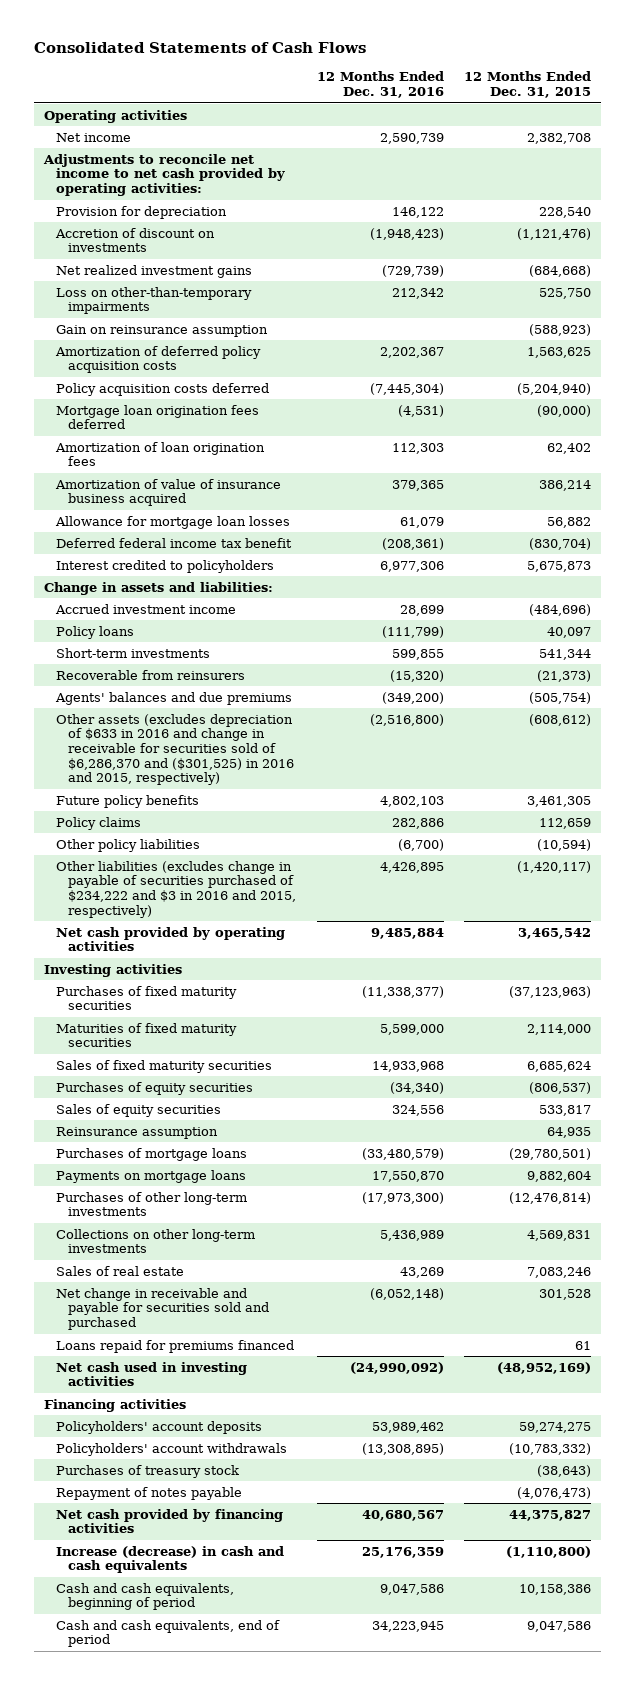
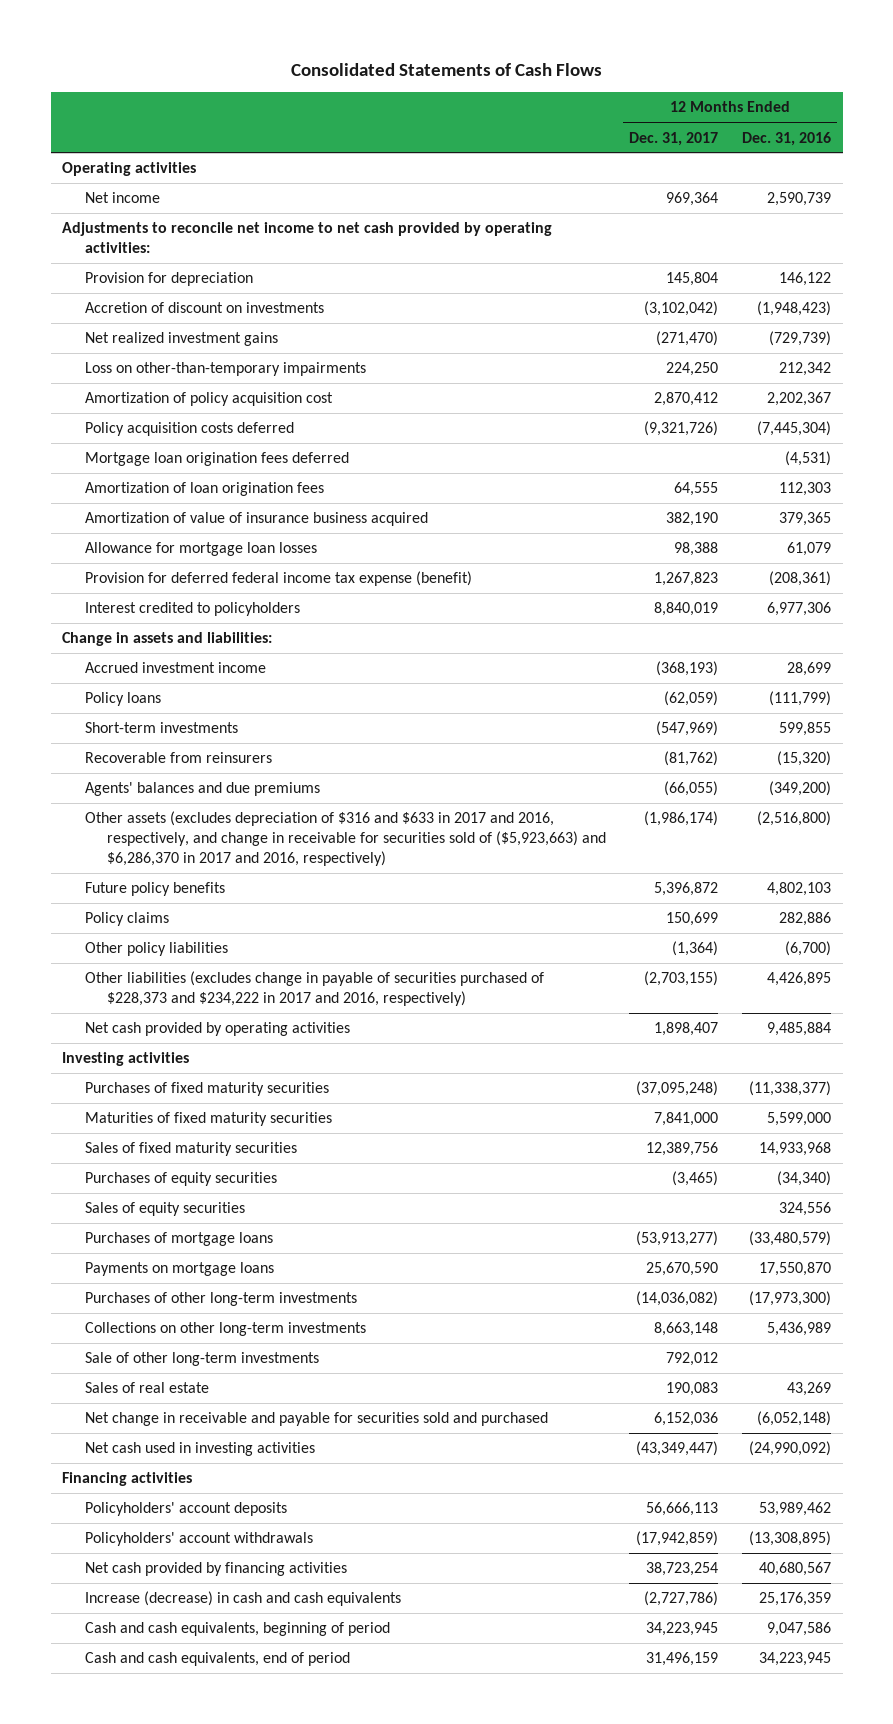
- | 12 Months Ended Dec. 31, 2016 | 12 Months Ended Dec. 31, 2015
+ | 12 Months Ended Dec. 31, 2017 | 12 Months Ended Dec. 31, 2016
- Gain on reinsurance assumption | | (588,923)
- Amortization of deferred policy acquisition costs | 2,202,367 | 1,563,625
+ Amortization of policy acquisition cost | 2,870,412 | 2,202,367
- Deferred federal income tax benefit | (208,361) | (830,704)
+ Provision for deferred federal income tax expense (benefit) | 1,267,823 | (208,361)
- Other assets (excludes depreciation of $633 in 2016 and change in receivable for securities sold of $6,286,370 and ($301,525) in 2016 and 2015, respectively) | (2,516,800) | (608,612)
+ Other assets (excludes depreciation of $316 and $633 in 2017 and 2016, respectively, and change in receivable for securities sold of ($5,923,663) and $6,286,370 in 2017 and 2016, respectively) | (1,986,174) | (2,516,800)
- Other liabilities (excludes change in payable of securities purchased of $234,222 and $3 in 2016 and 2015, respectively) | 4,426,895 | (1,420,117)
+ Other liabilities (excludes change in payable of securities purchased of $228,373 and $234,222 in 2017 and 2016, respectively) | (2,703,155) | 4,426,895
- Reinsurance assumption | | 64,935
+ Sale of other long-term investments | 792,012 |
- Loans repaid for premiums financed | | 61
- Purchases of treasury stock | | (38,643)
- Repayment of notes payable | | (4,076,473)

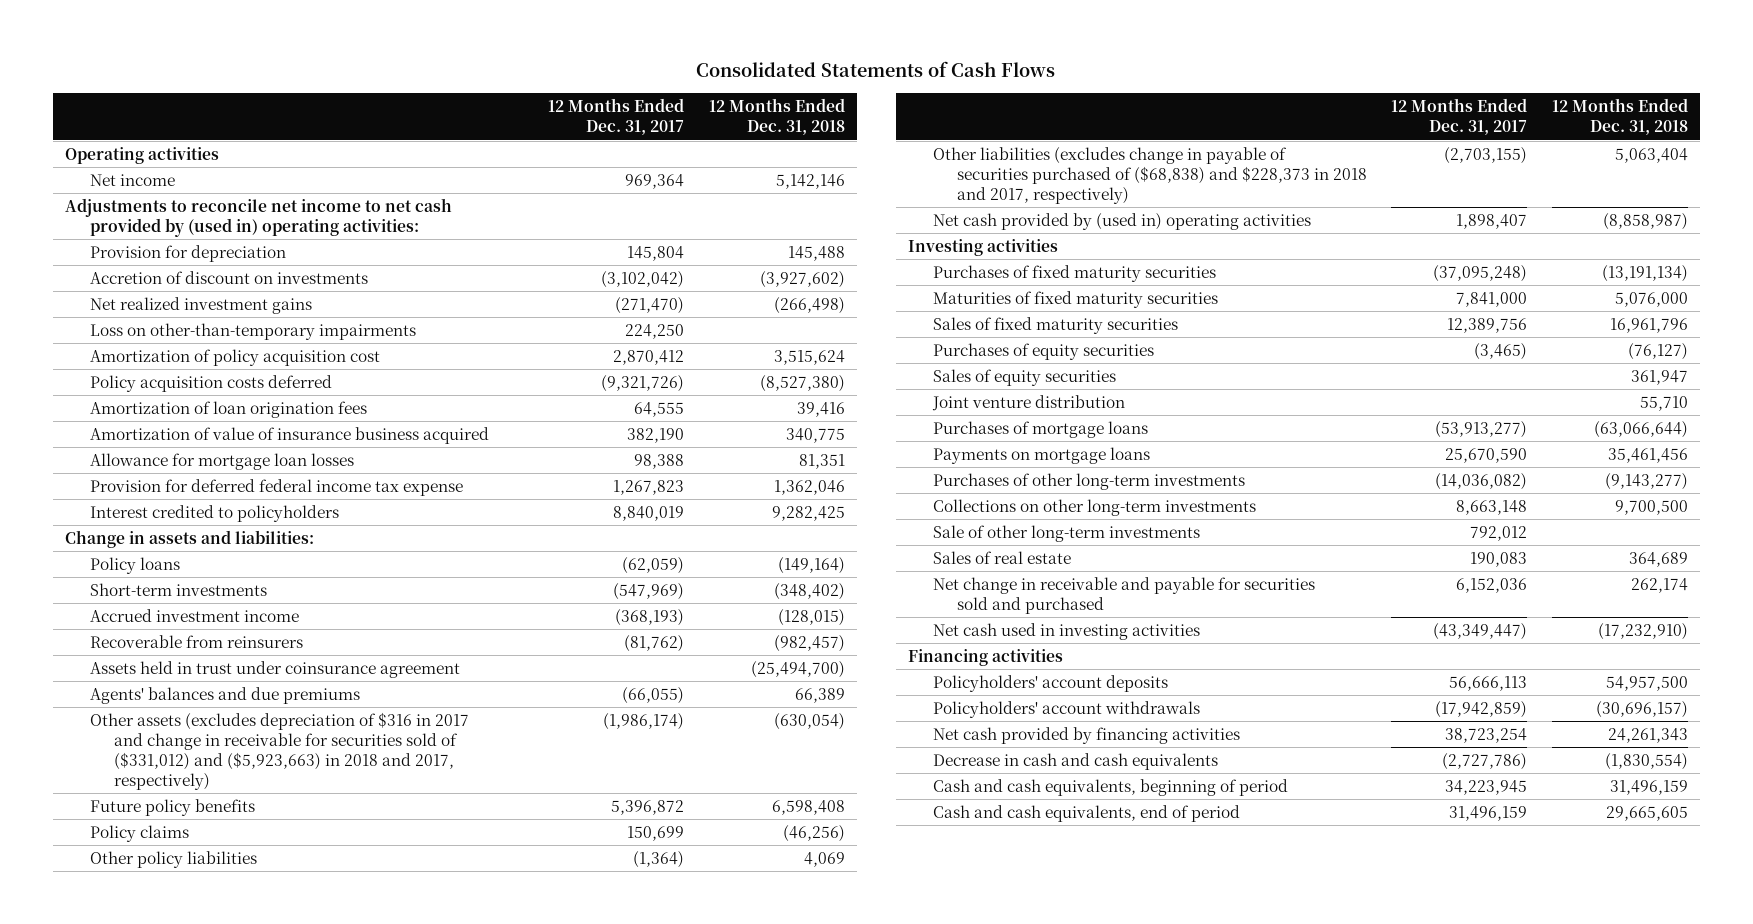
- | 12 Months Ended Dec. 31, 2017 | 12 Months Ended Dec. 31, 2016
+ | 12 Months Ended Dec. 31, 2017 | 12 Months Ended Dec. 31, 2018
- Adjustments to reconcile net income to net cash provided by operating activities:
+ Adjustments to reconcile net income to net cash provided by (used in) operating activities:
- Mortgage loan origination fees deferred | | (4,531)
- Provision for deferred federal income tax expense (benefit) | 1,267,823 | (208,361)
+ Provision for deferred federal income tax expense | 1,267,823 | 1,362,046
moved down: Accrued investment income | (368,193) | (128,015)
+ Assets held in trust under coinsurance agreement | | (25,494,700)
- Other assets (excludes depreciation of $316 and $633 in 2017 and 2016, respectively, and change in receivable for securities sold of ($5,923,663) and $6,286,370 in 2017 and 2016, respectively) | (1,986,174) | (2,516,800)
+ Other assets (excludes depreciation of $316 in 2017 and change in receivable for securities sold of ($331,012) and ($5,923,663) in 2018 and 2017, respectively) | (1,986,174) | (630,054)
- Other liabilities (excludes change in payable of securities purchased of $228,373 and $234,222 in 2017 and 2016, respectively) | (2,703,155) | 4,426,895
- Net cash provided by operating activities | 1,898,407 | 9,485,884
+ Other liabilities (excludes change in payable of securities purchased of ($68,838) and $228,373 in 2018 and 2017, respectively) | (2,703,155) | 5,063,404
+ Net cash provided by (used in) operating activities | 1,898,407 | (8,858,987)
+ Joint venture distribution | | 55,710
- Increase (decrease) in cash and cash equivalents | (2,727,786) | 25,176,359
+ Decrease in cash and cash equivalents | (2,727,786) | (1,830,554)

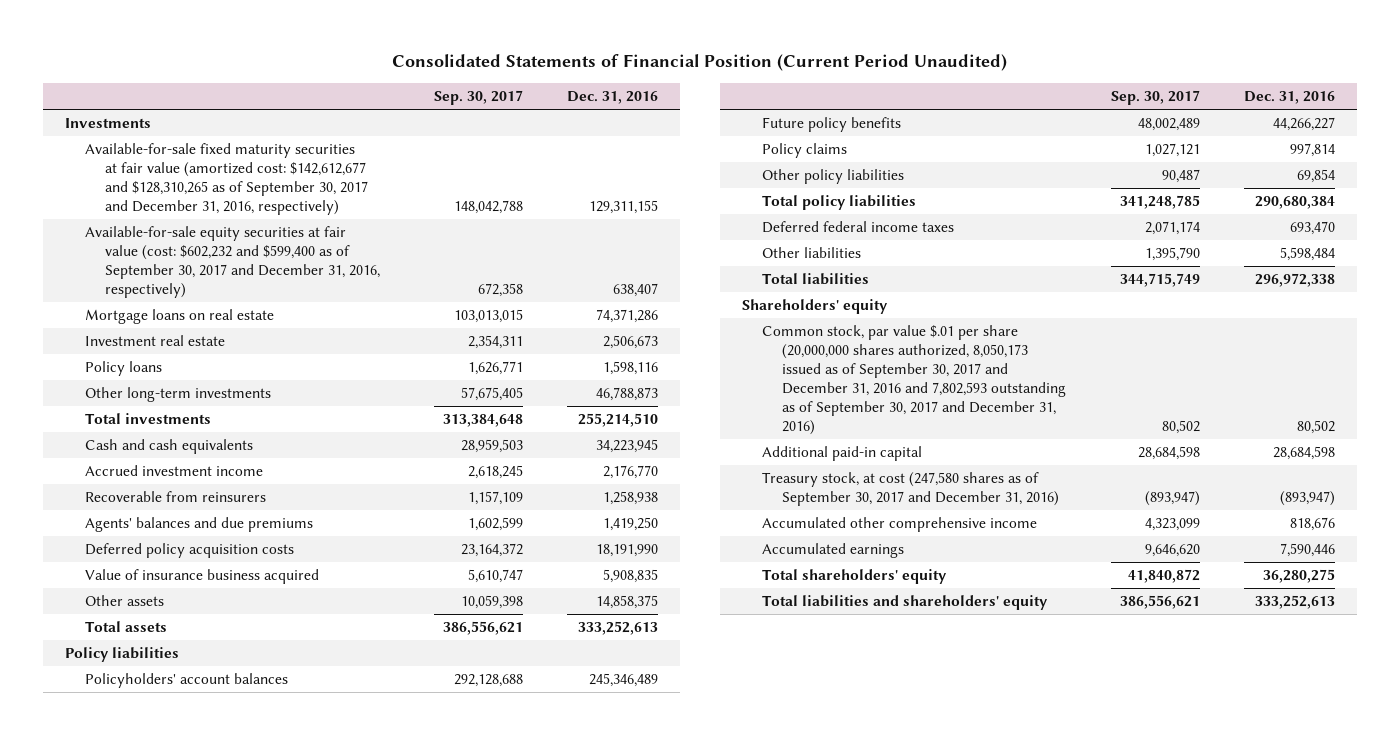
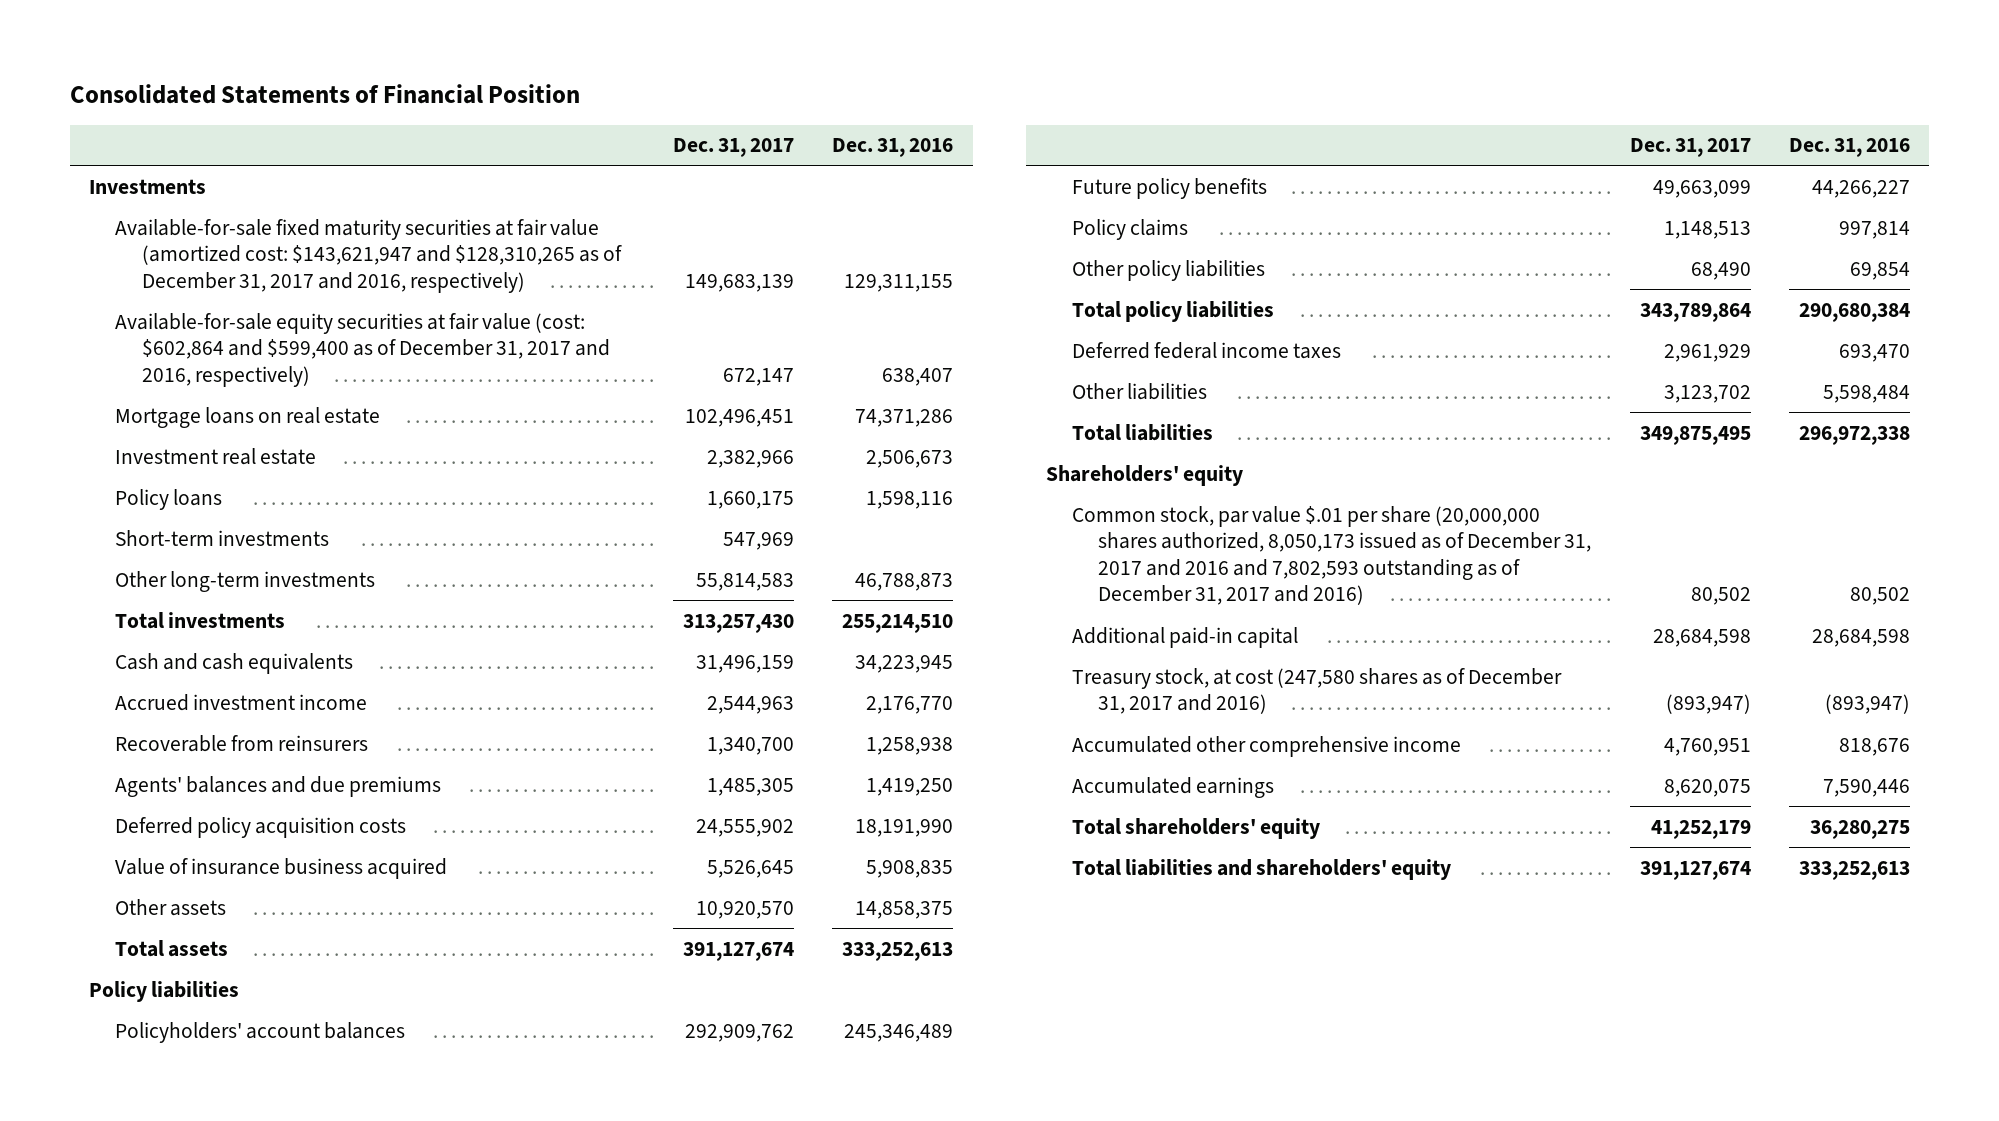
- Consolidated Statements of Financial Position (Current Period Unaudited)
+ Consolidated Statements of Financial Position
- | Sep. 30, 2017 | Dec. 31, 2016
+ | Dec. 31, 2017 | Dec. 31, 2016
- Available-for-sale fixed maturity securities at fair value (amortized cost: $142,612,677 and $128,310,265 as of September 30, 2017 and December 31, 2016, respectively) | 148,042,788 | 129,311,155
- Available-for-sale equity securities at fair value (cost: $602,232 and $599,400 as of September 30, 2017 and December 31, 2016, respectively) | 672,358 | 638,407
+ Available-for-sale fixed maturity securities at fair value (amortized cost: $143,621,947 and $128,310,265 as of December 31, 2017 and 2016, respectively) | 149,683,139 | 129,311,155
+ Available-for-sale equity securities at fair value (cost: $602,864 and $599,400 as of December 31, 2017 and 2016, respectively) | 672,147 | 638,407
+ Short-term investments | 547,969 |
- Common stock, par value $.01 per share (20,000,000 shares authorized, 8,050,173 issued as of September 30, 2017 and December 31, 2016 and 7,802,593 outstanding as of September 30, 2017 and December 31, 2016) | 80,502 | 80,502
+ Common stock, par value $.01 per share (20,000,000 shares authorized, 8,050,173 issued as of December 31, 2017 and 2016 and 7,802,593 outstanding as of December 31, 2017 and 2016) | 80,502 | 80,502
- Treasury stock, at cost (247,580 shares as of September 30, 2017 and December 31, 2016) | (893,947) | (893,947)
+ Treasury stock, at cost (247,580 shares as of December 31, 2017 and 2016) | (893,947) | (893,947)

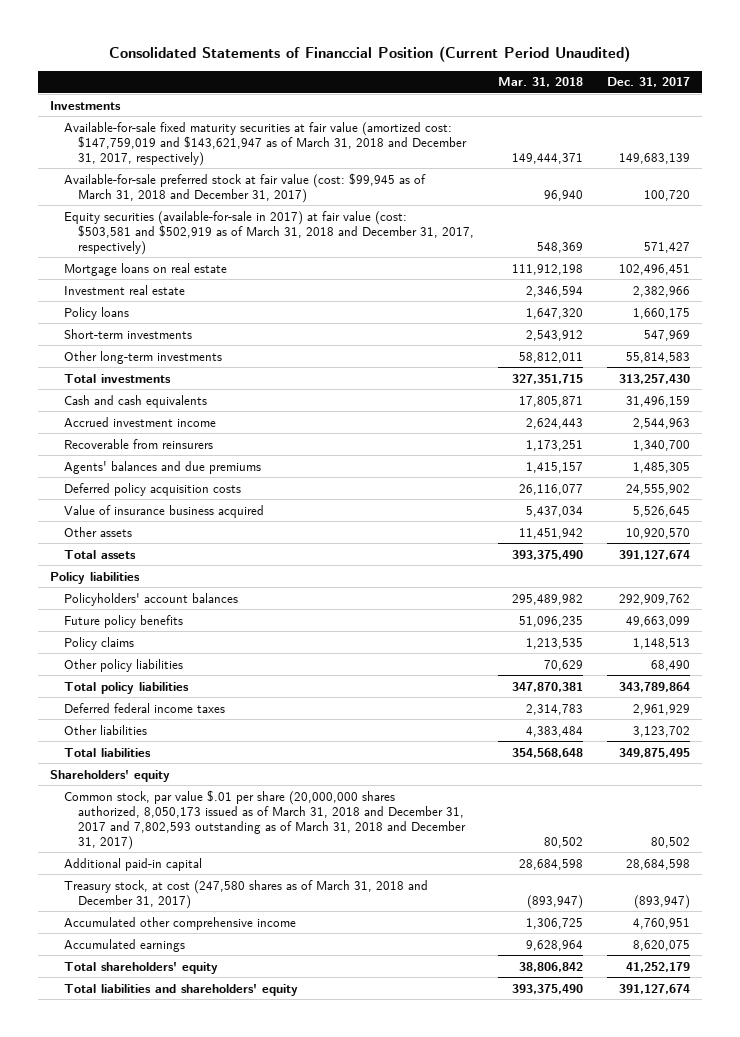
- Consolidated Statements of Financial Position
+ Consolidated Statements of Financcial Position (Current Period Unaudited)
- | Dec. 31, 2017 | Dec. 31, 2016
+ | Mar. 31, 2018 | Dec. 31, 2017
- Available-for-sale fixed maturity securities at fair value (amortized cost: $143,621,947 and $128,310,265 as of December 31, 2017 and 2016, respectively) | 149,683,139 | 129,311,155
- Available-for-sale equity securities at fair value (cost: $602,864 and $599,400 as of December 31, 2017 and 2016, respectively) | 672,147 | 638,407
+ Available-for-sale fixed maturity securities at fair value (amortized cost: $147,759,019 and $143,621,947 as of March 31, 2018 and December 31, 2017, respectively) | 149,444,371 | 149,683,139
+ Available-for-sale preferred stock at fair value (cost: $99,945 as of March 31, 2018 and December 31, 2017) | 96,940 | 100,720
+ Equity securities (available-for-sale in 2017) at fair value (cost: $503,581 and $502,919 as of March 31, 2018 and December 31, 2017, respectively) | 548,369 | 571,427
- Common stock, par value $.01 per share (20,000,000 shares authorized, 8,050,173 issued as of December 31, 2017 and 2016 and 7,802,593 outstanding as of December 31, 2017 and 2016) | 80,502 | 80,502
+ Common stock, par value $.01 per share (20,000,000 shares authorized, 8,050,173 issued as of March 31, 2018 and December 31, 2017 and 7,802,593 outstanding as of March 31, 2018 and December 31, 2017) | 80,502 | 80,502
- Treasury stock, at cost (247,580 shares as of December 31, 2017 and 2016) | (893,947) | (893,947)
+ Treasury stock, at cost (247,580 shares as of March 31, 2018 and December 31, 2017) | (893,947) | (893,947)

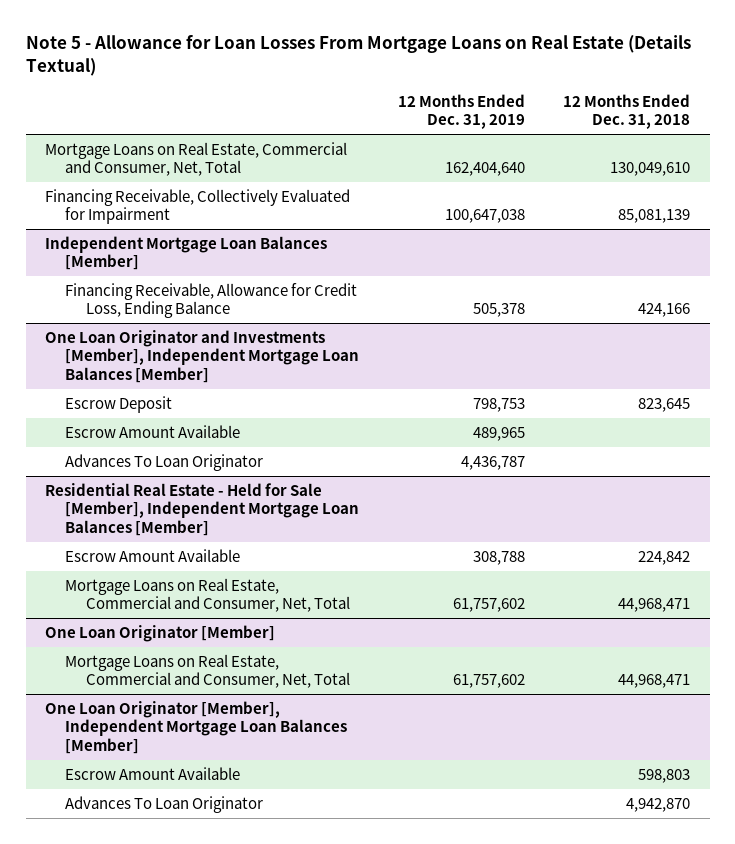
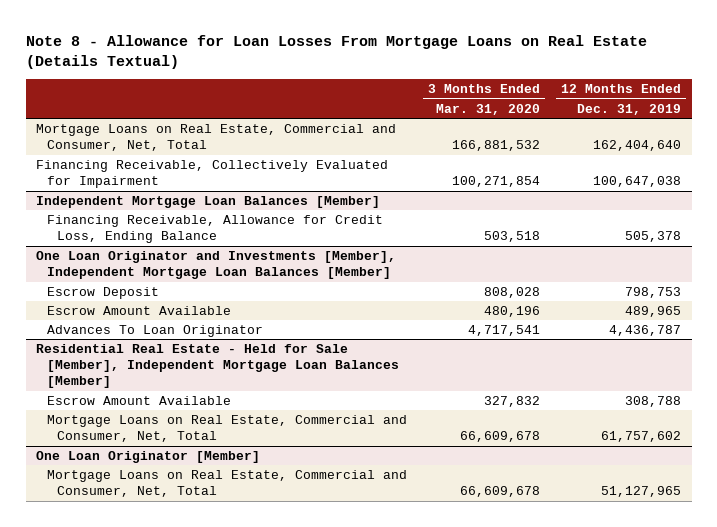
- Note 5 - Allowance for Loan Losses From Mortgage Loans on Real Estate (Details Textual)
+ Note 8 - Allowance for Loan Losses From Mortgage Loans on Real Estate (Details Textual)
- | 12 Months Ended Dec. 31, 2019 | 12 Months Ended Dec. 31, 2018
+ | 3 Months Ended Mar. 31, 2020 | 12 Months Ended Dec. 31, 2019
@ One Loan Originator [Member]
- Mortgage Loans on Real Estate, Commercial and Consumer, Net, Total | 61,757,602 | 44,968,471
- One Loan Originator [Member], Independent Mortgage Loan Balances [Member]
- Escrow Amount Available | | 598,803
- Advances To Loan Originator | | 4,942,870
@ One Loan Originator [Member]
+ Mortgage Loans on Real Estate, Commercial and Consumer, Net, Total | 66,609,678 | 51,127,965

